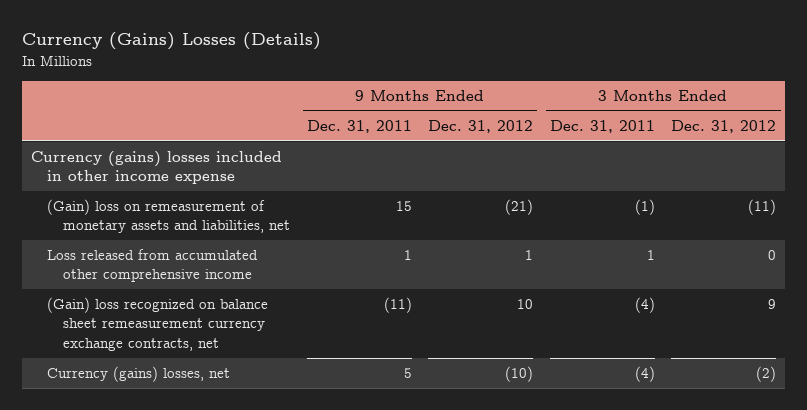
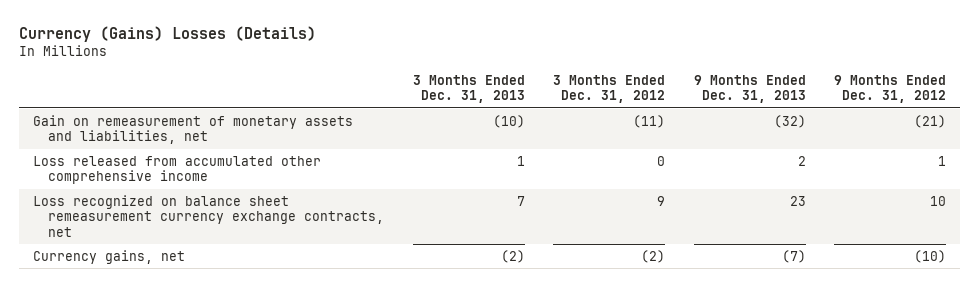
- | 9 Months Ended Dec. 31, 2011 | 9 Months Ended Dec. 31, 2012 | 3 Months Ended Dec. 31, 2011 | 3 Months Ended Dec. 31, 2012
+ | 3 Months Ended Dec. 31, 2013 | 3 Months Ended Dec. 31, 2012 | 9 Months Ended Dec. 31, 2013 | 9 Months Ended Dec. 31, 2012
- Currency (gains) losses included in other income expense
- (Gain) loss on remeasurement of monetary assets and liabilities, net | 15 | (21) | (1) | (11)
+ Gain on remeasurement of monetary assets and liabilities, net | (10) | (11) | (32) | (21)
- (Gain) loss recognized on balance sheet remeasurement currency exchange contracts, net | (11) | 10 | (4) | 9
- Currency (gains) losses, net | 5 | (10) | (4) | (2)
+ Loss recognized on balance sheet remeasurement currency exchange contracts, net | 7 | 9 | 23 | 10
+ Currency gains, net | (2) | (2) | (7) | (10)

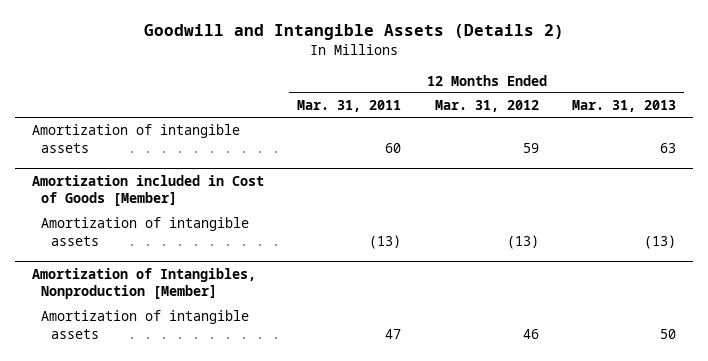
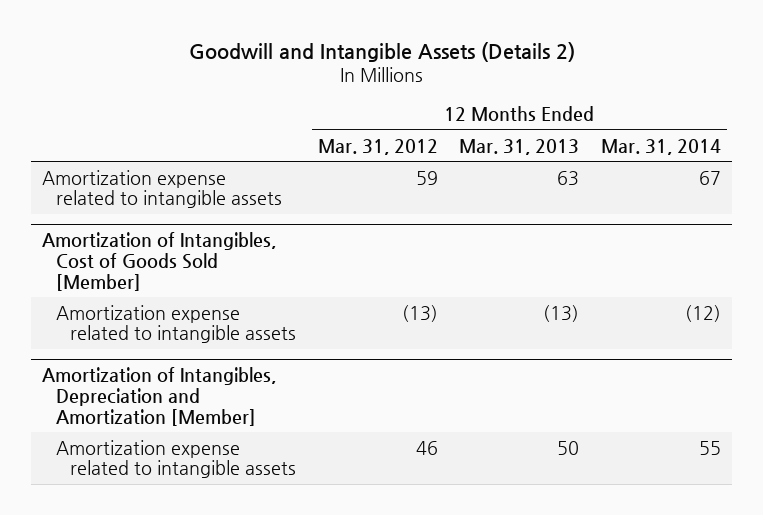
- | 12 Months Ended Mar. 31, 2011 | 12 Months Ended Mar. 31, 2012 | 12 Months Ended Mar. 31, 2013
+ | 12 Months Ended Mar. 31, 2012 | 12 Months Ended Mar. 31, 2013 | 12 Months Ended Mar. 31, 2014
- Amortization of intangible assets | 60 | 59 | 63
- Amortization included in Cost of Goods [Member]
- Amortization of intangible assets | (13) | (13) | (13)
- Amortization of Intangibles, Nonproduction [Member]
- Amortization of intangible assets | 47 | 46 | 50
+ Amortization expense related to intangible assets | 59 | 63 | 67
+ Amortization of Intangibles, Cost of Goods Sold [Member]
+ Amortization expense related to intangible assets | (13) | (13) | (12)
+ Amortization of Intangibles, Depreciation and Amortization [Member]
+ Amortization expense related to intangible assets | 46 | 50 | 55

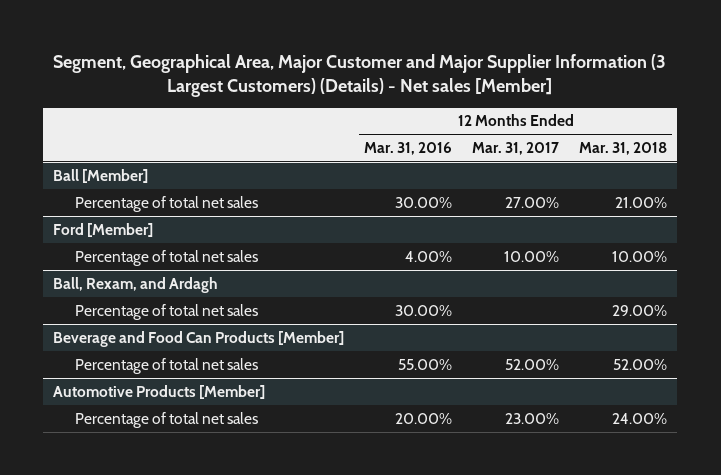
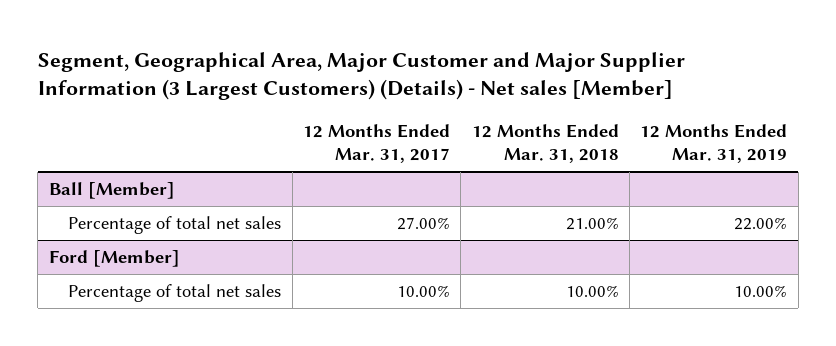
- | 12 Months Ended Mar. 31, 2016 | 12 Months Ended Mar. 31, 2017 | 12 Months Ended Mar. 31, 2018
+ | 12 Months Ended Mar. 31, 2017 | 12 Months Ended Mar. 31, 2018 | 12 Months Ended Mar. 31, 2019
- Ball, Rexam, and Ardagh
- Percentage of total net sales | 30.00% | | 29.00%
- Beverage and Food Can Products [Member]
- Percentage of total net sales | 55.00% | 52.00% | 52.00%
- Automotive Products [Member]
- Percentage of total net sales | 20.00% | 23.00% | 24.00%

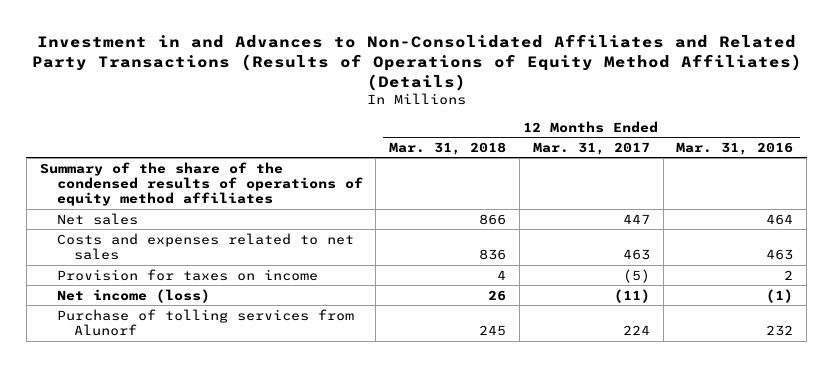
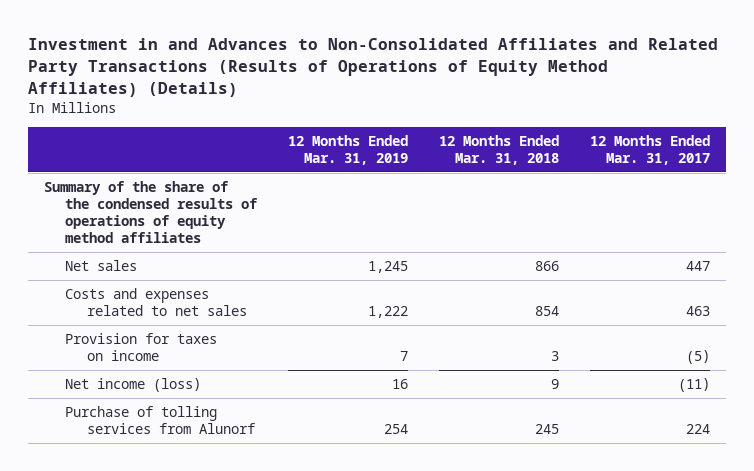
- | 12 Months Ended Mar. 31, 2018 | 12 Months Ended Mar. 31, 2017 | 12 Months Ended Mar. 31, 2016
+ | 12 Months Ended Mar. 31, 2019 | 12 Months Ended Mar. 31, 2018 | 12 Months Ended Mar. 31, 2017
- Costs and expenses related to net sales | 836 | 463 | 463
- Provision for taxes on income | 4 | (5) | 2
- Net income (loss) | 26 | (11) | (1)
+ Costs and expenses related to net sales | 1,222 | 854 | 463
+ Provision for taxes on income | 7 | 3 | (5)
+ Net income (loss) | 16 | 9 | (11)

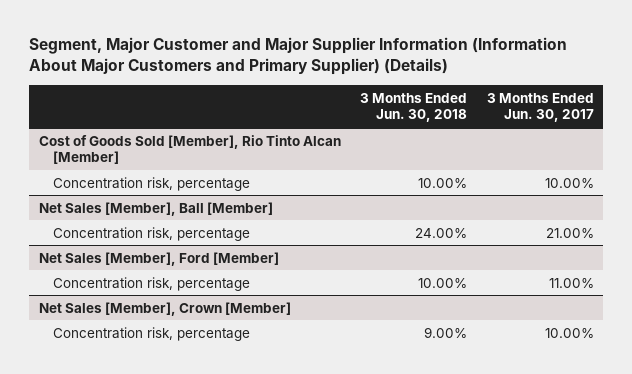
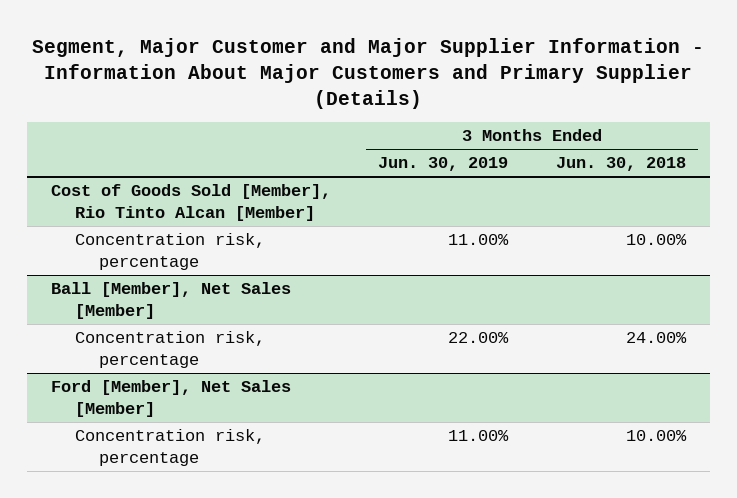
- Segment, Major Customer and Major Supplier Information (Information About Major Customers and Primary Supplier) (Details)
+ Segment, Major Customer and Major Supplier Information - Information About Major Customers and Primary Supplier (Details)
- | 3 Months Ended Jun. 30, 2018 | 3 Months Ended Jun. 30, 2017
+ | 3 Months Ended Jun. 30, 2019 | 3 Months Ended Jun. 30, 2018
- Net Sales [Member], Ball [Member]
+ Ball [Member], Net Sales [Member]
- Net Sales [Member], Ford [Member]
+ Ford [Member], Net Sales [Member]
- Net Sales [Member], Crown [Member]
- Concentration risk, percentage | 9.00% | 10.00%

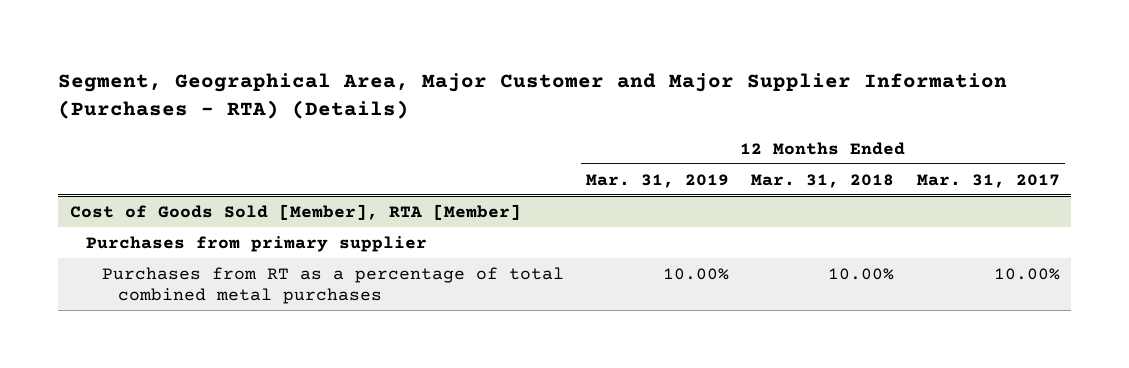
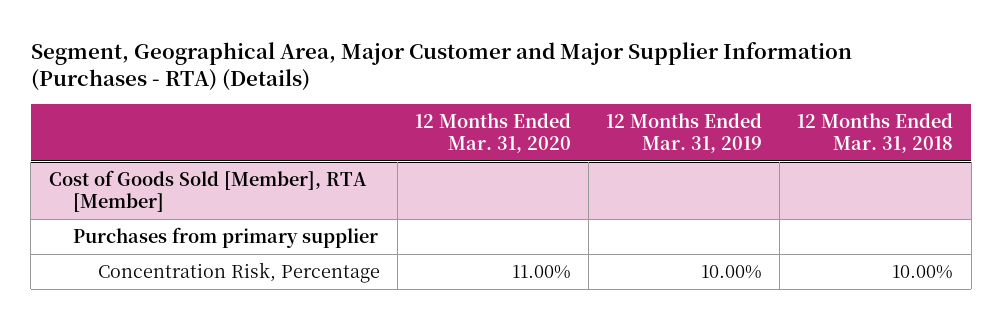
- | 12 Months Ended Mar. 31, 2019 | 12 Months Ended Mar. 31, 2018 | 12 Months Ended Mar. 31, 2017
+ | 12 Months Ended Mar. 31, 2020 | 12 Months Ended Mar. 31, 2019 | 12 Months Ended Mar. 31, 2018
@ Cost of Goods Sold [Member], RTA [Member]
- Purchases from RT as a percentage of total combined metal purchases | 10.00% | 10.00% | 10.00%
+ Concentration Risk, Percentage | 11.00% | 10.00% | 10.00%

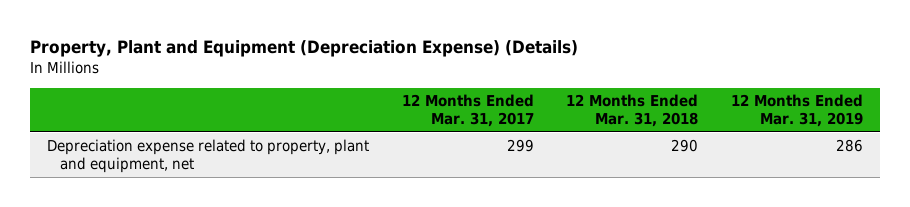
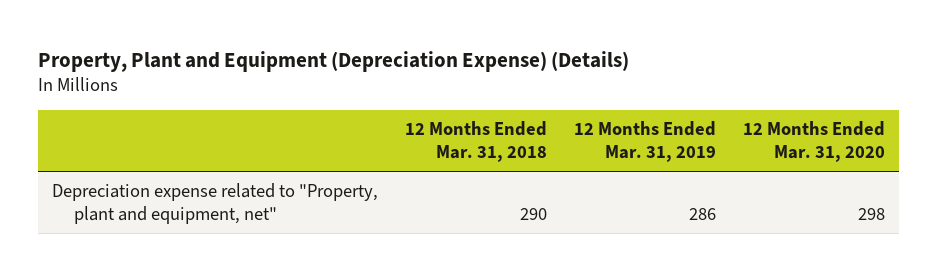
- | 12 Months Ended Mar. 31, 2017 | 12 Months Ended Mar. 31, 2018 | 12 Months Ended Mar. 31, 2019
+ | 12 Months Ended Mar. 31, 2018 | 12 Months Ended Mar. 31, 2019 | 12 Months Ended Mar. 31, 2020
- Depreciation expense related to property, plant and equipment, net | 299 | 290 | 286
+ Depreciation expense related to "Property, plant and equipment, net" | 290 | 286 | 298

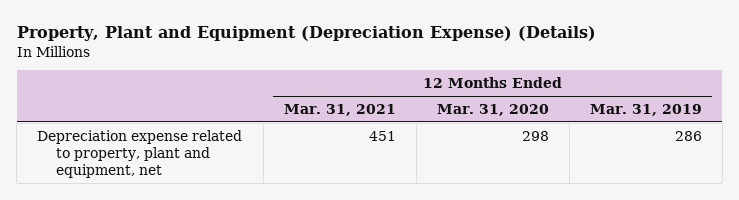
- | 12 Months Ended Mar. 31, 2018 | 12 Months Ended Mar. 31, 2019 | 12 Months Ended Mar. 31, 2020
+ | 12 Months Ended Mar. 31, 2021 | 12 Months Ended Mar. 31, 2020 | 12 Months Ended Mar. 31, 2019
- Depreciation expense related to "Property, plant and equipment, net" | 290 | 286 | 298
+ Depreciation expense related to property, plant and equipment, net | 451 | 298 | 286

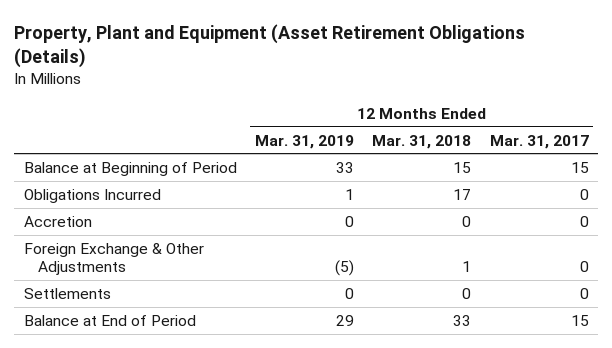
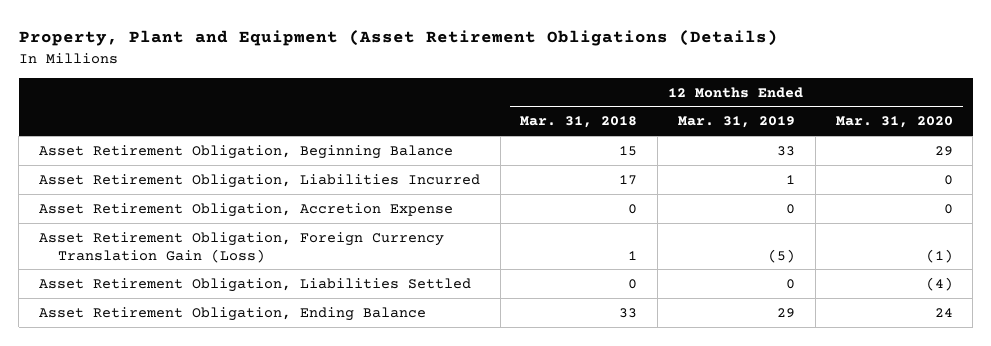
- | 12 Months Ended Mar. 31, 2019 | 12 Months Ended Mar. 31, 2018 | 12 Months Ended Mar. 31, 2017
+ | 12 Months Ended Mar. 31, 2018 | 12 Months Ended Mar. 31, 2019 | 12 Months Ended Mar. 31, 2020
- Balance at Beginning of Period | 33 | 15 | 15
- Obligations Incurred | 1 | 17 | 0
- Accretion | 0 | 0 | 0
- Foreign Exchange & Other Adjustments | (5) | 1 | 0
- Settlements | 0 | 0 | 0
- Balance at End of Period | 29 | 33 | 15
+ Asset Retirement Obligation, Beginning Balance | 15 | 33 | 29
+ Asset Retirement Obligation, Liabilities Incurred | 17 | 1 | 0
+ Asset Retirement Obligation, Accretion Expense | 0 | 0 | 0
+ Asset Retirement Obligation, Foreign Currency Translation Gain (Loss) | 1 | (5) | (1)
+ Asset Retirement Obligation, Liabilities Settled | 0 | 0 | (4)
+ Asset Retirement Obligation, Ending Balance | 33 | 29 | 24

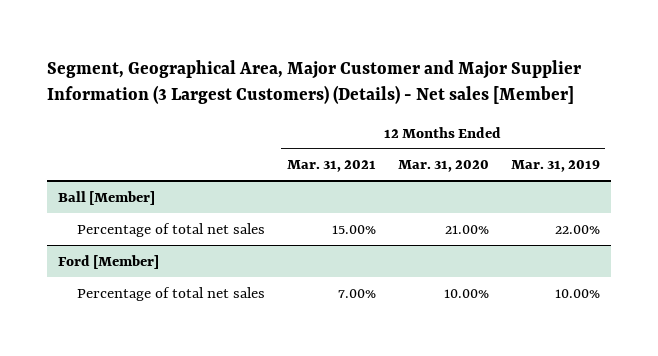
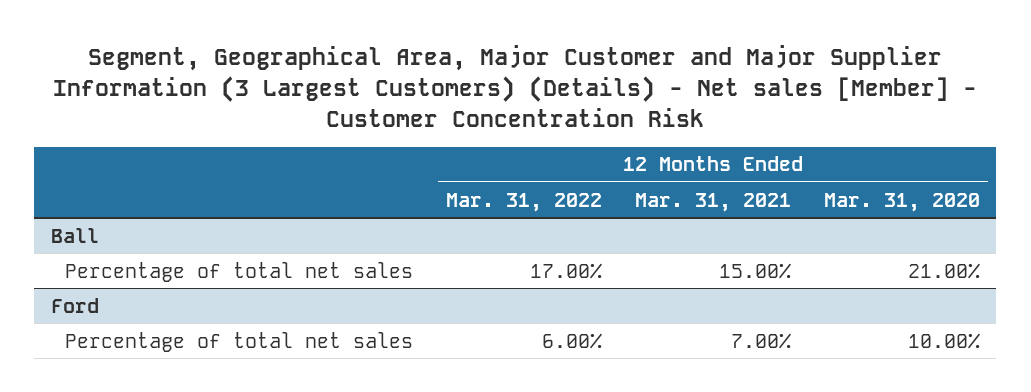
- Segment, Geographical Area, Major Customer and Major Supplier Information (3 Largest Customers) (Details) - Net sales [Member]
+ Segment, Geographical Area, Major Customer and Major Supplier Information (3 Largest Customers) (Details) - Net sales [Member] - Customer Concentration Risk
- | 12 Months Ended Mar. 31, 2021 | 12 Months Ended Mar. 31, 2020 | 12 Months Ended Mar. 31, 2019
+ | 12 Months Ended Mar. 31, 2022 | 12 Months Ended Mar. 31, 2021 | 12 Months Ended Mar. 31, 2020
- Ball [Member]
+ Ball
- Ford [Member]
+ Ford

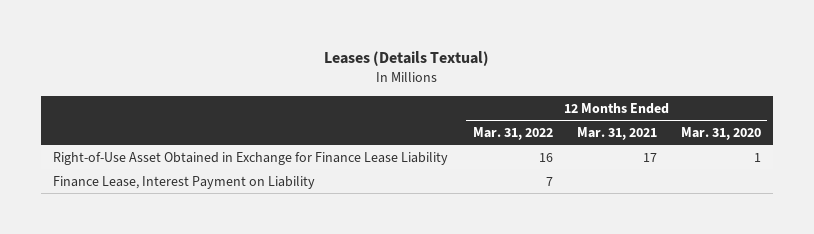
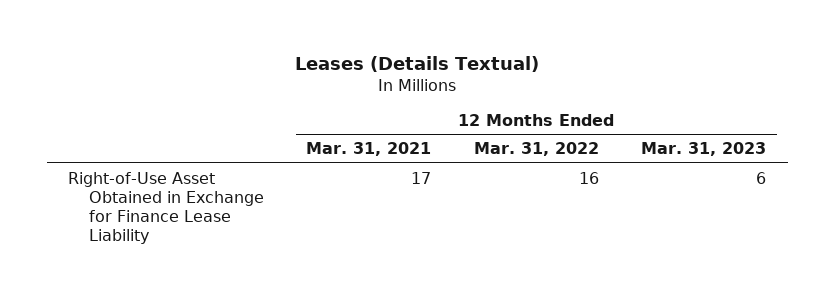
- | 12 Months Ended Mar. 31, 2022 | 12 Months Ended Mar. 31, 2021 | 12 Months Ended Mar. 31, 2020
+ | 12 Months Ended Mar. 31, 2021 | 12 Months Ended Mar. 31, 2022 | 12 Months Ended Mar. 31, 2023
- Finance Lease, Interest Payment on Liability | 7 | |

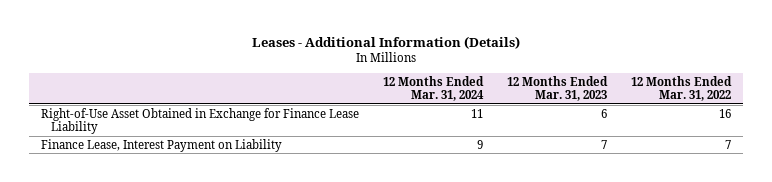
- Leases (Details Textual)
+ Leases - Additional Information (Details)
- | 12 Months Ended Mar. 31, 2021 | 12 Months Ended Mar. 31, 2022 | 12 Months Ended Mar. 31, 2023
+ | 12 Months Ended Mar. 31, 2024 | 12 Months Ended Mar. 31, 2023 | 12 Months Ended Mar. 31, 2022
+ Finance Lease, Interest Payment on Liability | 9 | 7 | 7

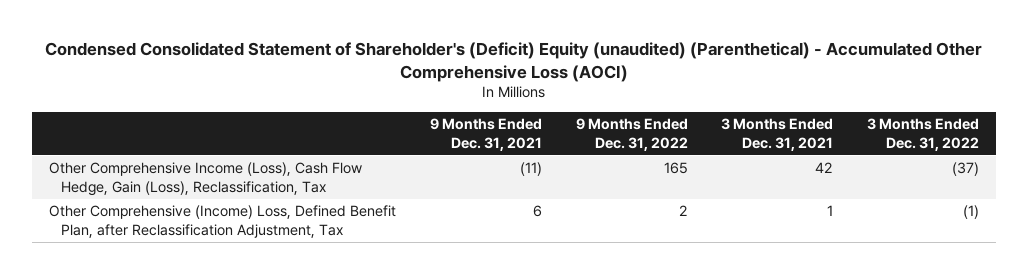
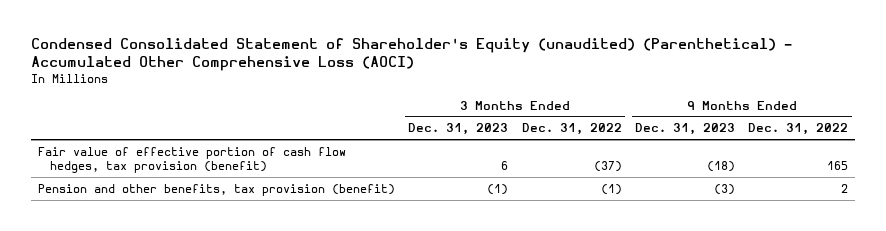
- Condensed Consolidated Statement of Shareholder's (Deficit) Equity (unaudited) (Parenthetical) - Accumulated Other Comprehensive Loss (AOCI)
+ Condensed Consolidated Statement of Shareholder's Equity (unaudited) (Parenthetical) - Accumulated Other Comprehensive Loss (AOCI)
- | 9 Months Ended Dec. 31, 2021 | 9 Months Ended Dec. 31, 2022 | 3 Months Ended Dec. 31, 2021 | 3 Months Ended Dec. 31, 2022
+ | 3 Months Ended Dec. 31, 2023 | 3 Months Ended Dec. 31, 2022 | 9 Months Ended Dec. 31, 2023 | 9 Months Ended Dec. 31, 2022
- Other Comprehensive Income (Loss), Cash Flow Hedge, Gain (Loss), Reclassification, Tax | (11) | 165 | 42 | (37)
- Other Comprehensive (Income) Loss, Defined Benefit Plan, after Reclassification Adjustment, Tax | 6 | 2 | 1 | (1)
+ Fair value of effective portion of cash flow hedges, tax provision (benefit) | 6 | (37) | (18) | 165
+ Pension and other benefits, tax provision (benefit) | (1) | (1) | (3) | 2

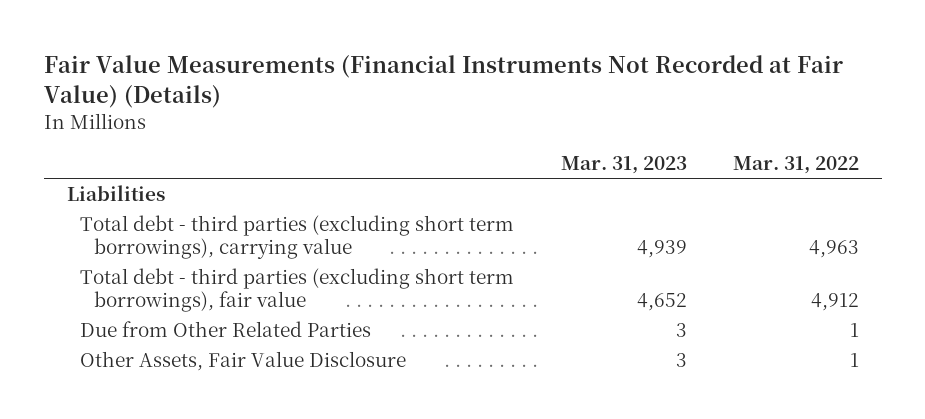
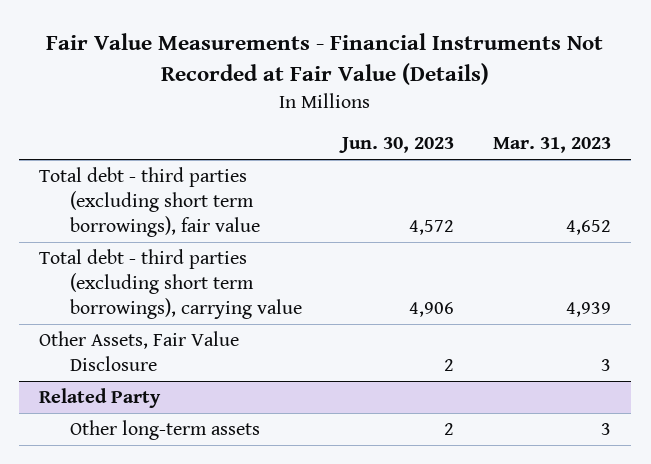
- Fair Value Measurements (Financial Instruments Not Recorded at Fair Value) (Details)
+ Fair Value Measurements - Financial Instruments Not Recorded at Fair Value (Details)
- | Mar. 31, 2023 | Mar. 31, 2022
+ | Jun. 30, 2023 | Mar. 31, 2023
- Liabilities
- Due from Other Related Parties | 3 | 1
moved down: Total debt - third parties (excluding short term borrowings), carrying value | 4,906 | 4,939
+ Related Party
+ Other long-term assets | 2 | 3

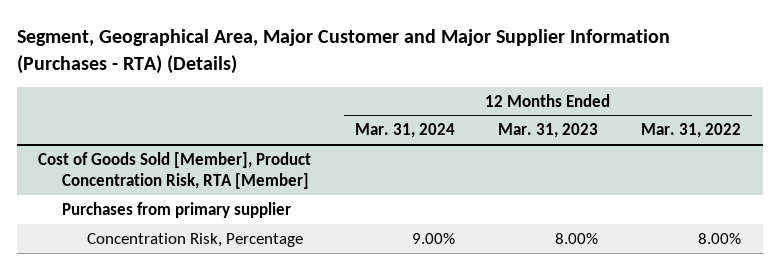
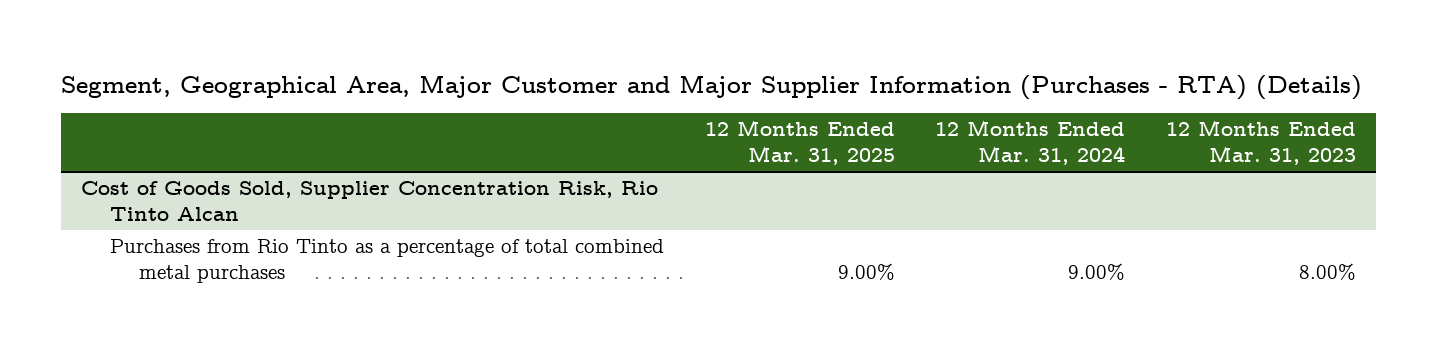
- | 12 Months Ended Mar. 31, 2024 | 12 Months Ended Mar. 31, 2023 | 12 Months Ended Mar. 31, 2022
+ | 12 Months Ended Mar. 31, 2025 | 12 Months Ended Mar. 31, 2024 | 12 Months Ended Mar. 31, 2023
- Cost of Goods Sold [Member], Product Concentration Risk, RTA [Member]
- Purchases from primary supplier
- Concentration Risk, Percentage | 9.00% | 8.00% | 8.00%
+ Cost of Goods Sold, Supplier Concentration Risk, Rio Tinto Alcan
+ Purchases from Rio Tinto as a percentage of total combined metal purchases | 9.00% | 9.00% | 8.00%

